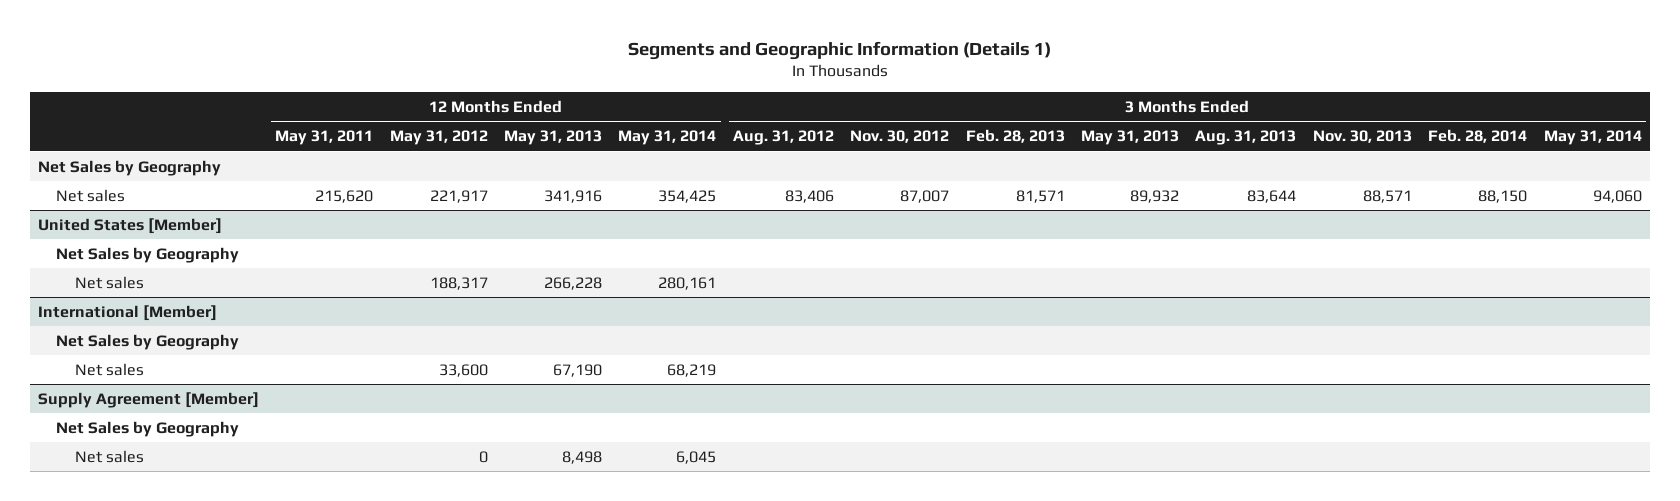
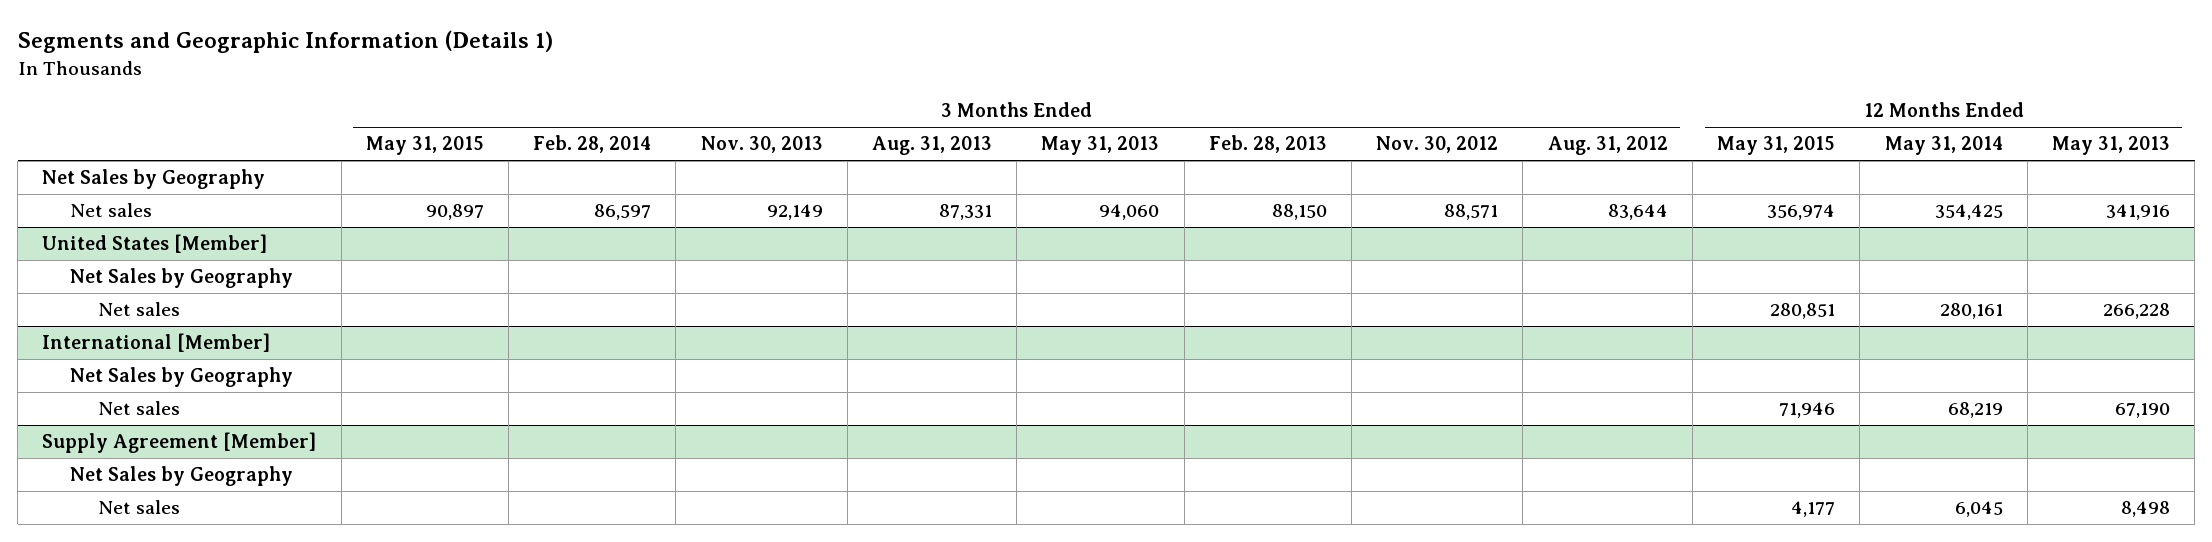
- | 12 Months Ended May 31, 2011 | 12 Months Ended May 31, 2012 | 12 Months Ended May 31, 2013 | 12 Months Ended May 31, 2014 | 3 Months Ended Aug. 31, 2012 | 3 Months Ended Nov. 30, 2012 | 3 Months Ended Feb. 28, 2013 | 3 Months Ended May 31, 2013 | 3 Months Ended Aug. 31, 2013 | 3 Months Ended Nov. 30, 2013 | 3 Months Ended Feb. 28, 2014 | 3 Months Ended May 31, 2014
+ | 3 Months Ended May 31, 2015 | 3 Months Ended Feb. 28, 2014 | 3 Months Ended Nov. 30, 2013 | 3 Months Ended Aug. 31, 2013 | 3 Months Ended May 31, 2013 | 3 Months Ended Feb. 28, 2013 | 3 Months Ended Nov. 30, 2012 | 3 Months Ended Aug. 31, 2012 | 12 Months Ended May 31, 2015 | 12 Months Ended May 31, 2014 | 12 Months Ended May 31, 2013
- Net sales | 215,620 | 221,917 | 341,916 | 354,425 | 83,406 | 87,007 | 81,571 | 89,932 | 83,644 | 88,571 | 88,150 | 94,060
+ Net sales | 90,897 | 86,597 | 92,149 | 87,331 | 94,060 | 88,150 | 88,571 | 83,644 | 356,974 | 354,425 | 341,916

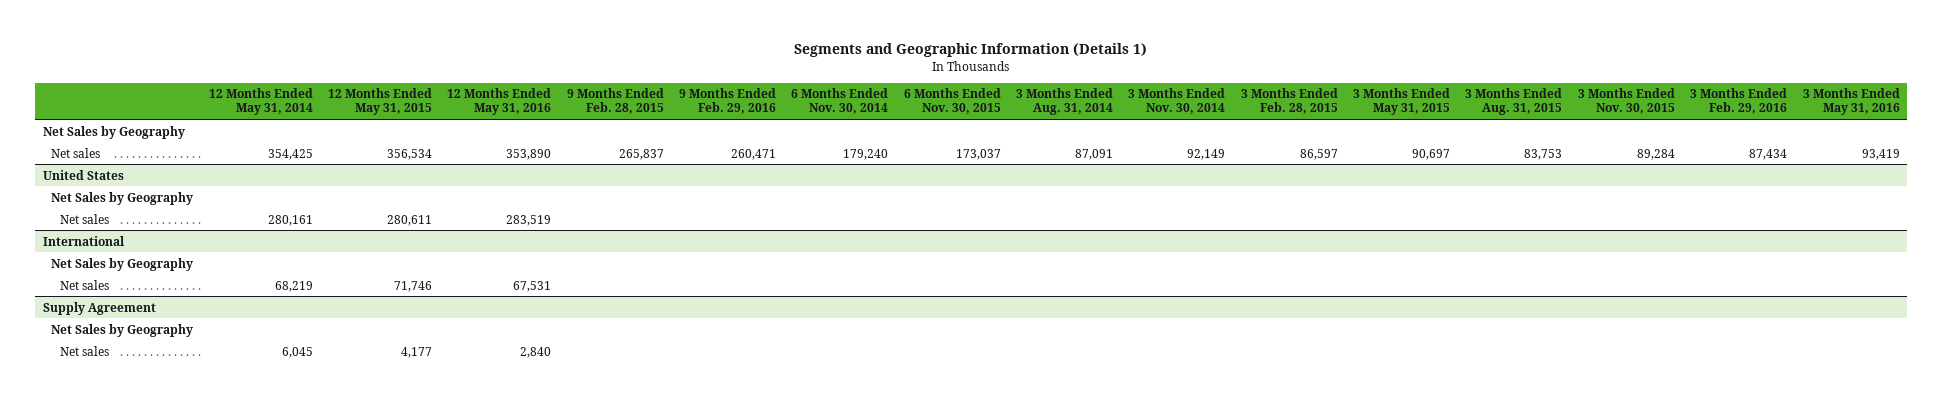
- | 3 Months Ended May 31, 2015 | 3 Months Ended Feb. 28, 2014 | 3 Months Ended Nov. 30, 2013 | 3 Months Ended Aug. 31, 2013 | 3 Months Ended May 31, 2013 | 3 Months Ended Feb. 28, 2013 | 3 Months Ended Nov. 30, 2012 | 3 Months Ended Aug. 31, 2012 | 12 Months Ended May 31, 2015 | 12 Months Ended May 31, 2014 | 12 Months Ended May 31, 2013
+ | 12 Months Ended May 31, 2014 | 12 Months Ended May 31, 2015 | 12 Months Ended May 31, 2016 | 9 Months Ended Feb. 28, 2015 | 9 Months Ended Feb. 29, 2016 | 6 Months Ended Nov. 30, 2014 | 6 Months Ended Nov. 30, 2015 | 3 Months Ended Aug. 31, 2014 | 3 Months Ended Nov. 30, 2014 | 3 Months Ended Feb. 28, 2015 | 3 Months Ended May 31, 2015 | 3 Months Ended Aug. 31, 2015 | 3 Months Ended Nov. 30, 2015 | 3 Months Ended Feb. 29, 2016 | 3 Months Ended May 31, 2016
- Net sales | 90,897 | 86,597 | 92,149 | 87,331 | 94,060 | 88,150 | 88,571 | 83,644 | 356,974 | 354,425 | 341,916
- United States [Member]
+ Net sales | 354,425 | 356,534 | 353,890 | 265,837 | 260,471 | 179,240 | 173,037 | 87,091 | 92,149 | 86,597 | 90,697 | 83,753 | 89,284 | 87,434 | 93,419
+ United States
- Net sales | | | | | | | | | 280,851 | 280,161 | 266,228
- International [Member]
+ Net sales | 280,161 | 280,611 | 283,519 | | | | | | | | | | | |
+ International
- Net sales | | | | | | | | | 71,946 | 68,219 | 67,190
- Supply Agreement [Member]
+ Net sales | 68,219 | 71,746 | 67,531 | | | | | | | | | | | |
+ Supply Agreement

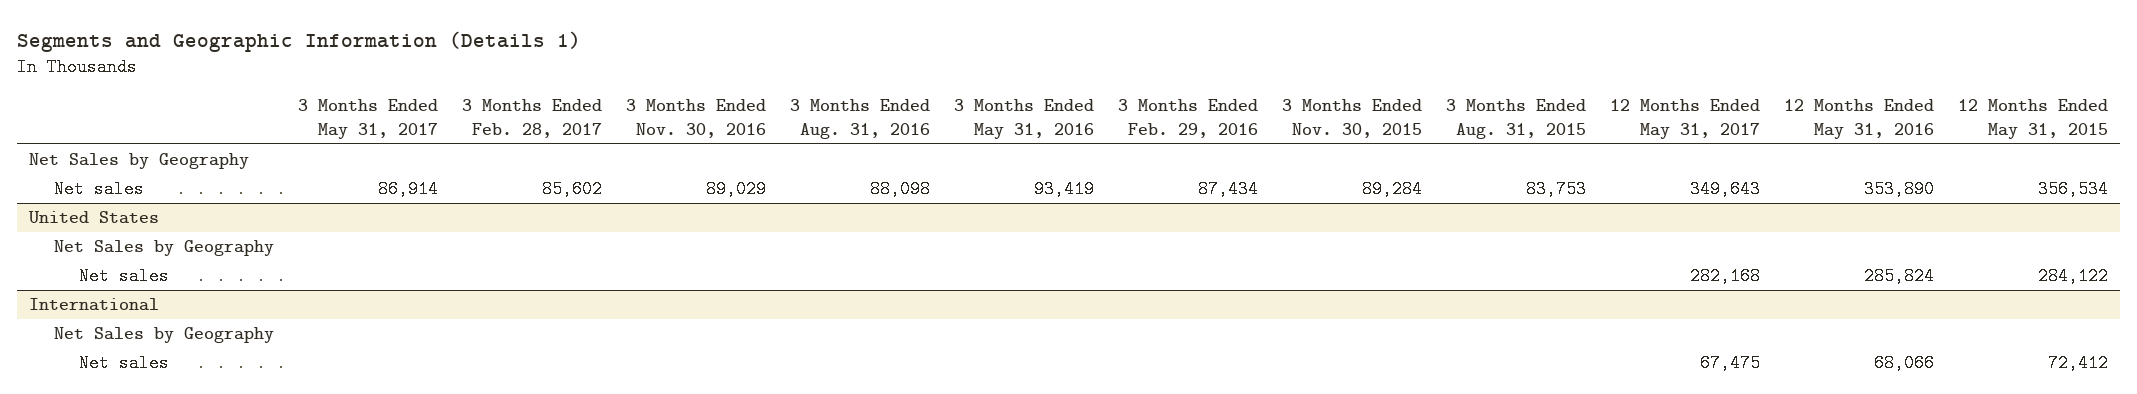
- | 12 Months Ended May 31, 2014 | 12 Months Ended May 31, 2015 | 12 Months Ended May 31, 2016 | 9 Months Ended Feb. 28, 2015 | 9 Months Ended Feb. 29, 2016 | 6 Months Ended Nov. 30, 2014 | 6 Months Ended Nov. 30, 2015 | 3 Months Ended Aug. 31, 2014 | 3 Months Ended Nov. 30, 2014 | 3 Months Ended Feb. 28, 2015 | 3 Months Ended May 31, 2015 | 3 Months Ended Aug. 31, 2015 | 3 Months Ended Nov. 30, 2015 | 3 Months Ended Feb. 29, 2016 | 3 Months Ended May 31, 2016
+ | 3 Months Ended May 31, 2017 | 3 Months Ended Feb. 28, 2017 | 3 Months Ended Nov. 30, 2016 | 3 Months Ended Aug. 31, 2016 | 3 Months Ended May 31, 2016 | 3 Months Ended Feb. 29, 2016 | 3 Months Ended Nov. 30, 2015 | 3 Months Ended Aug. 31, 2015 | 12 Months Ended May 31, 2017 | 12 Months Ended May 31, 2016 | 12 Months Ended May 31, 2015
@ United States
- Net sales | 280,161 | 280,611 | 283,519 | | | | | | | | | | | |
+ Net sales | | | | | | | | | 282,168 | 285,824 | 284,122
@ International
- Net sales | 68,219 | 71,746 | 67,531 | | | | | | | | | | | |
- Supply Agreement
- Net Sales by Geography
- Net sales | 6,045 | 4,177 | 2,840 | | | | | | | | | | | |
@ International
+ Net sales | | | | | | | | | 67,475 | 68,066 | 72,412

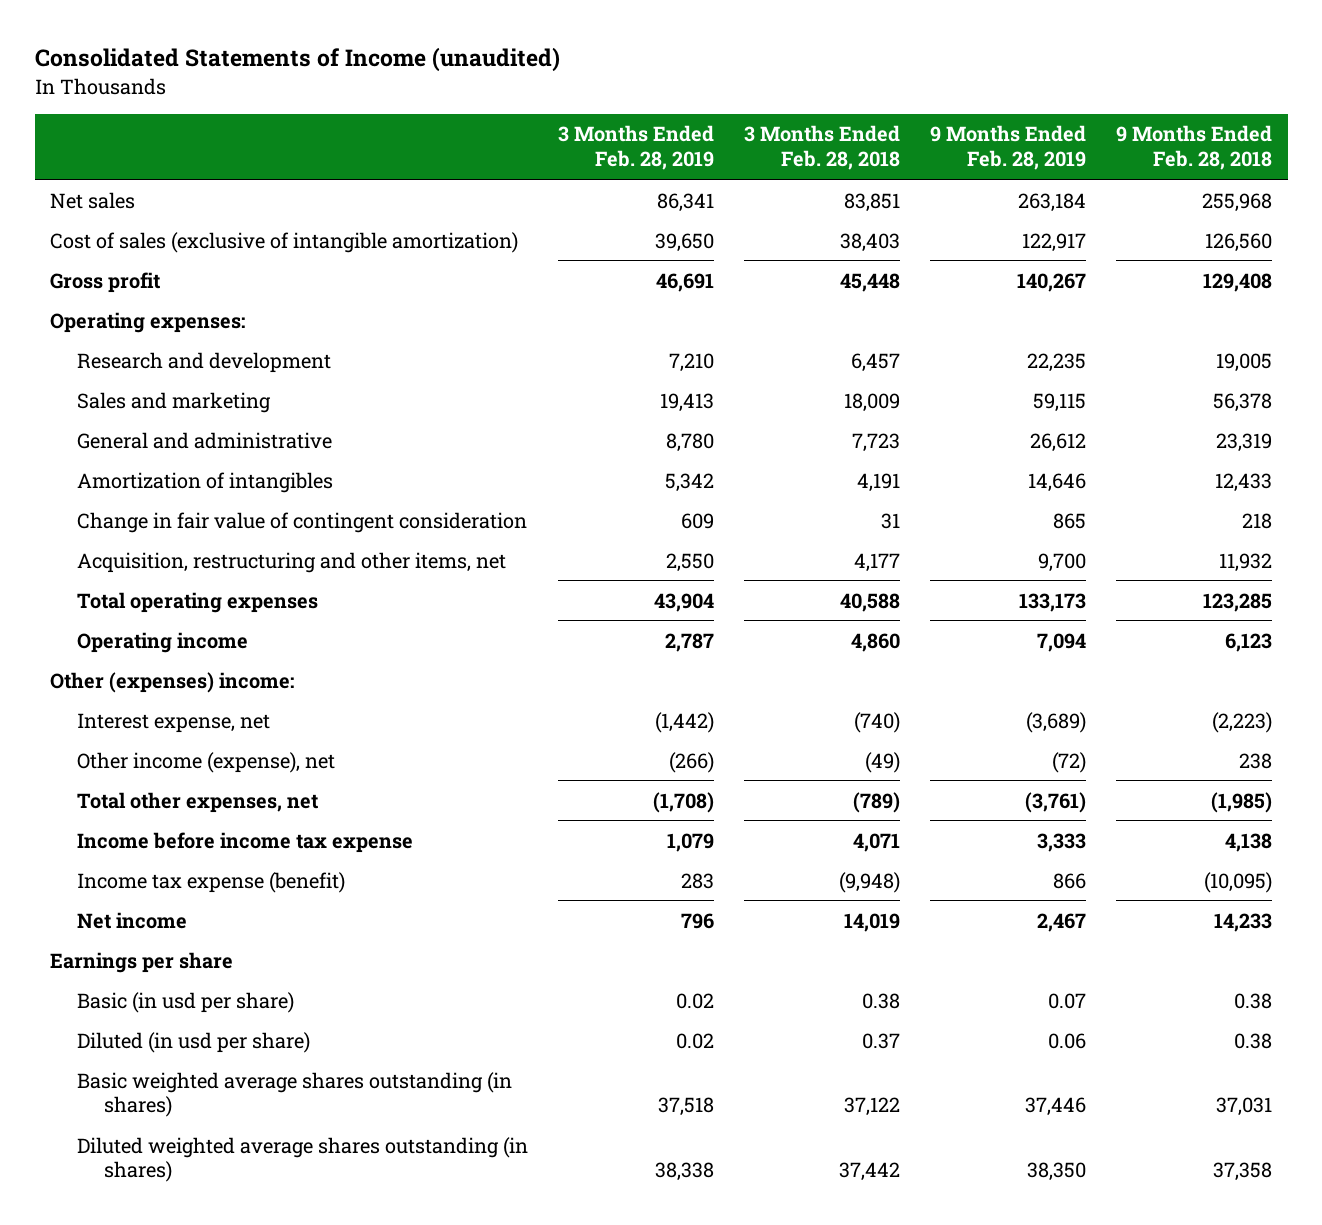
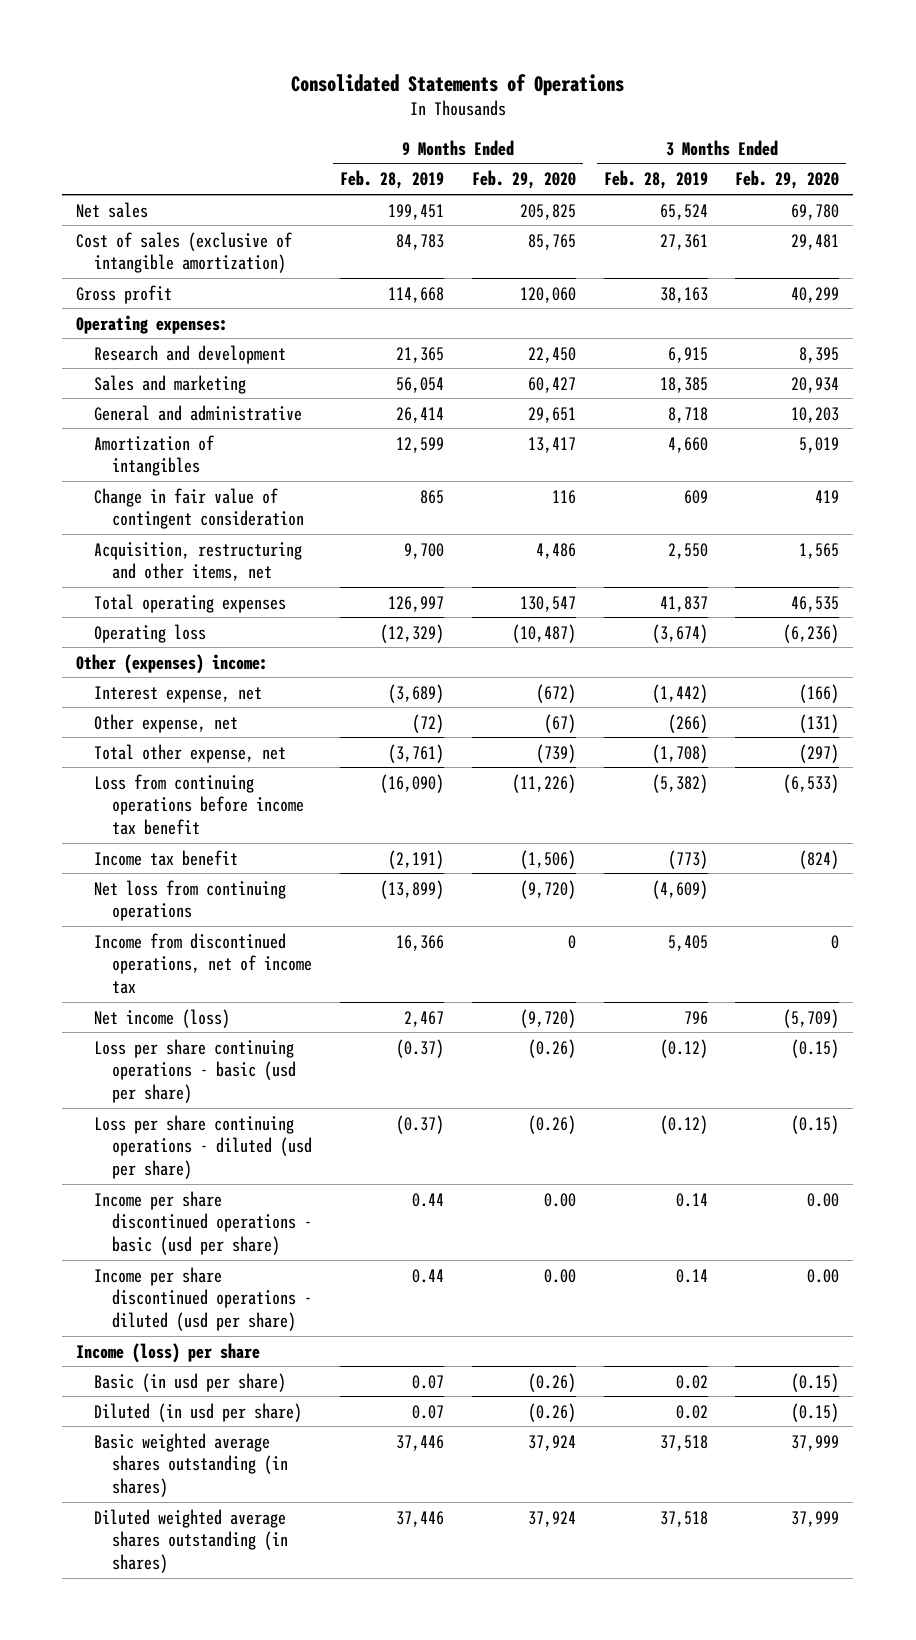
- Consolidated Statements of Income (unaudited)
+ Consolidated Statements of Operations
- | 3 Months Ended Feb. 28, 2019 | 3 Months Ended Feb. 28, 2018 | 9 Months Ended Feb. 28, 2019 | 9 Months Ended Feb. 28, 2018
+ | 9 Months Ended Feb. 28, 2019 | 9 Months Ended Feb. 29, 2020 | 3 Months Ended Feb. 28, 2019 | 3 Months Ended Feb. 29, 2020
- Net sales | 86,341 | 83,851 | 263,184 | 255,968
- Cost of sales (exclusive of intangible amortization) | 39,650 | 38,403 | 122,917 | 126,560
- Gross profit | 46,691 | 45,448 | 140,267 | 129,408
+ Net sales | 199,451 | 205,825 | 65,524 | 69,780
+ Cost of sales (exclusive of intangible amortization) | 84,783 | 85,765 | 27,361 | 29,481
+ Gross profit | 114,668 | 120,060 | 38,163 | 40,299
- Research and development | 7,210 | 6,457 | 22,235 | 19,005
- Sales and marketing | 19,413 | 18,009 | 59,115 | 56,378
- General and administrative | 8,780 | 7,723 | 26,612 | 23,319
- Amortization of intangibles | 5,342 | 4,191 | 14,646 | 12,433
+ Research and development | 21,365 | 22,450 | 6,915 | 8,395
+ Sales and marketing | 56,054 | 60,427 | 18,385 | 20,934
+ General and administrative | 26,414 | 29,651 | 8,718 | 10,203
+ Amortization of intangibles | 12,599 | 13,417 | 4,660 | 5,019
- Total operating expenses | 43,904 | 40,588 | 133,173 | 123,285
- Operating income | 2,787 | 4,860 | 7,094 | 6,123
+ Total operating expenses | 126,997 | 130,547 | 41,837 | 46,535
+ Operating loss | (12,329) | (10,487) | (3,674) | (6,236)
- Other income (expense), net | (266) | (49) | (72) | 238
- Total other expenses, net | (1,708) | (789) | (3,761) | (1,985)
- Income before income tax expense | 1,079 | 4,071 | 3,333 | 4,138
- Income tax expense (benefit) | 283 | (9,948) | 866 | (10,095)
- Net income | 796 | 14,019 | 2,467 | 14,233
- Earnings per share
+ Other expense, net | (72) | (67) | (266) | (131)
+ Total other expense, net | (3,761) | (739) | (1,708) | (297)
+ Loss from continuing operations before income tax benefit | (16,090) | (11,226) | (5,382) | (6,533)
+ Income tax benefit | (2,191) | (1,506) | (773) | (824)
+ Net loss from continuing operations | (13,899) | (9,720) | (4,609) |
+ Income from discontinued operations, net of income tax | 16,366 | 0 | 5,405 | 0
+ Net income (loss) | 2,467 | (9,720) | 796 | (5,709)
+ Loss per share continuing operations - basic (usd per share) | (0.37) | (0.26) | (0.12) | (0.15)
+ Loss per share continuing operations - diluted (usd per share) | (0.37) | (0.26) | (0.12) | (0.15)
+ Income per share discontinued operations - basic (usd per share) | 0.44 | 0.00 | 0.14 | 0.00
+ Income per share discontinued operations - diluted (usd per share) | 0.44 | 0.00 | 0.14 | 0.00
+ Income (loss) per share
- Diluted (in usd per share) | 0.02 | 0.37 | 0.06 | 0.38
+ Diluted (in usd per share) | 0.07 | (0.26) | 0.02 | (0.15)
- Diluted weighted average shares outstanding (in shares) | 38,338 | 37,442 | 38,350 | 37,358
+ Diluted weighted average shares outstanding (in shares) | 37,446 | 37,924 | 37,518 | 37,999

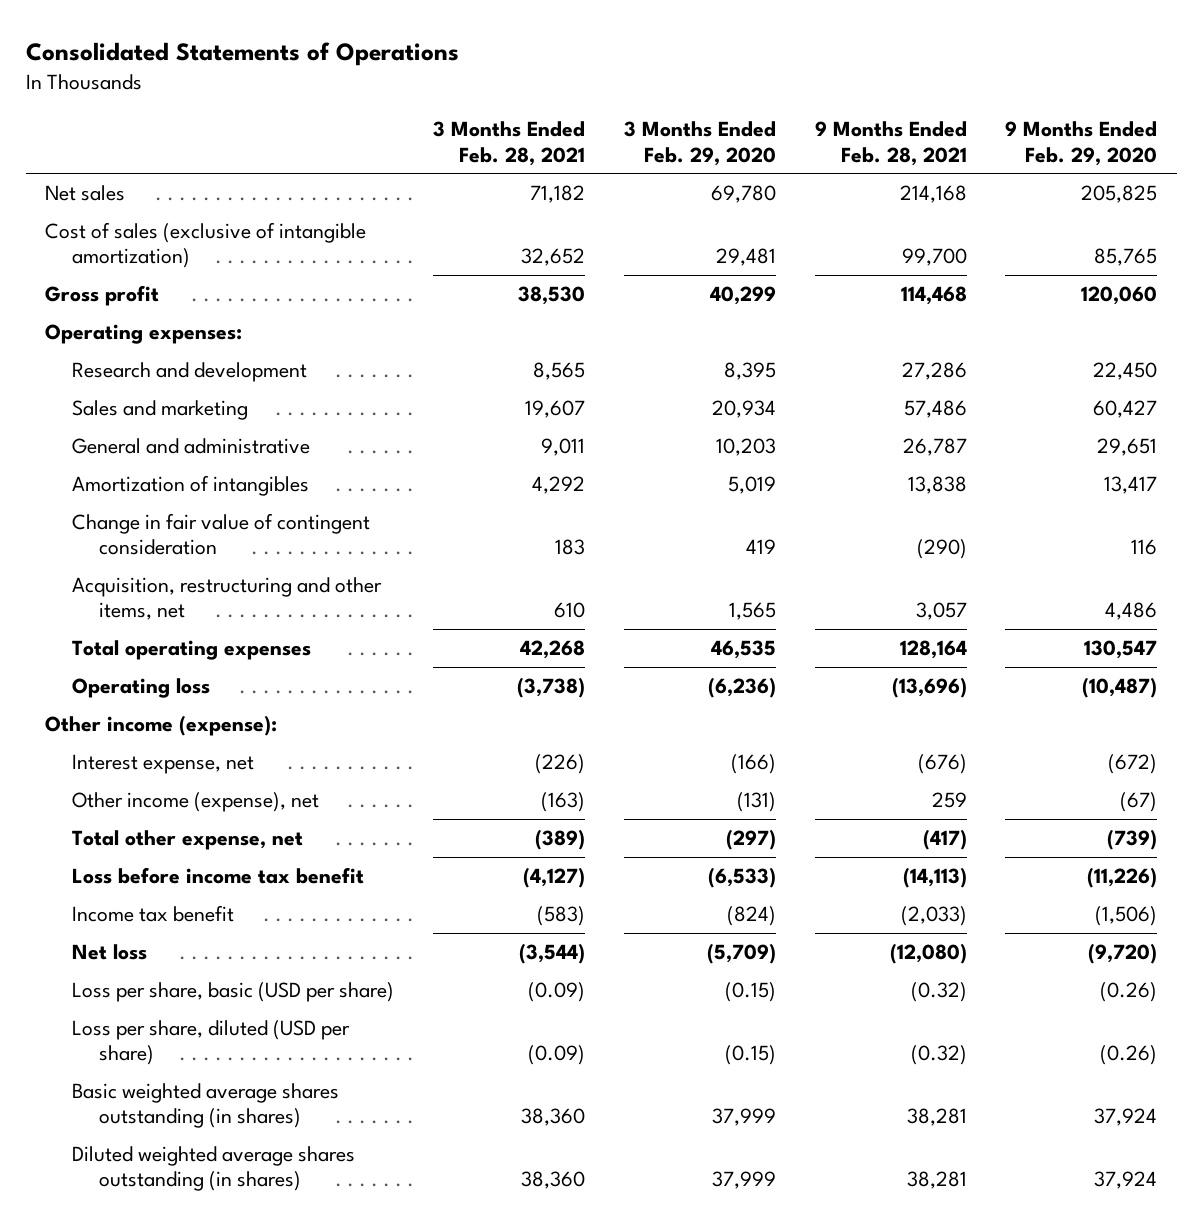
- | 9 Months Ended Feb. 28, 2019 | 9 Months Ended Feb. 29, 2020 | 3 Months Ended Feb. 28, 2019 | 3 Months Ended Feb. 29, 2020
+ | 3 Months Ended Feb. 28, 2021 | 3 Months Ended Feb. 29, 2020 | 9 Months Ended Feb. 28, 2021 | 9 Months Ended Feb. 29, 2020
- Other (expenses) income:
+ Other income (expense):
- Other expense, net | (72) | (67) | (266) | (131)
+ Other income (expense), net | (163) | (131) | 259 | (67)
- Loss from continuing operations before income tax benefit | (16,090) | (11,226) | (5,382) | (6,533)
+ Loss before income tax benefit | (4,127) | (6,533) | (14,113) | (11,226)
- Net loss from continuing operations | (13,899) | (9,720) | (4,609) |
- Income from discontinued operations, net of income tax | 16,366 | 0 | 5,405 | 0
- Net income (loss) | 2,467 | (9,720) | 796 | (5,709)
- Loss per share continuing operations - basic (usd per share) | (0.37) | (0.26) | (0.12) | (0.15)
- Loss per share continuing operations - diluted (usd per share) | (0.37) | (0.26) | (0.12) | (0.15)
- Income per share discontinued operations - basic (usd per share) | 0.44 | 0.00 | 0.14 | 0.00
- Income per share discontinued operations - diluted (usd per share) | 0.44 | 0.00 | 0.14 | 0.00
- Income (loss) per share
- Basic (in usd per share) | 0.07 | (0.26) | 0.02 | (0.15)
- Diluted (in usd per share) | 0.07 | (0.26) | 0.02 | (0.15)
+ Net loss | (3,544) | (5,709) | (12,080) | (9,720)
+ Loss per share, basic (USD per share) | (0.09) | (0.15) | (0.32) | (0.26)
+ Loss per share, diluted (USD per share) | (0.09) | (0.15) | (0.32) | (0.26)

